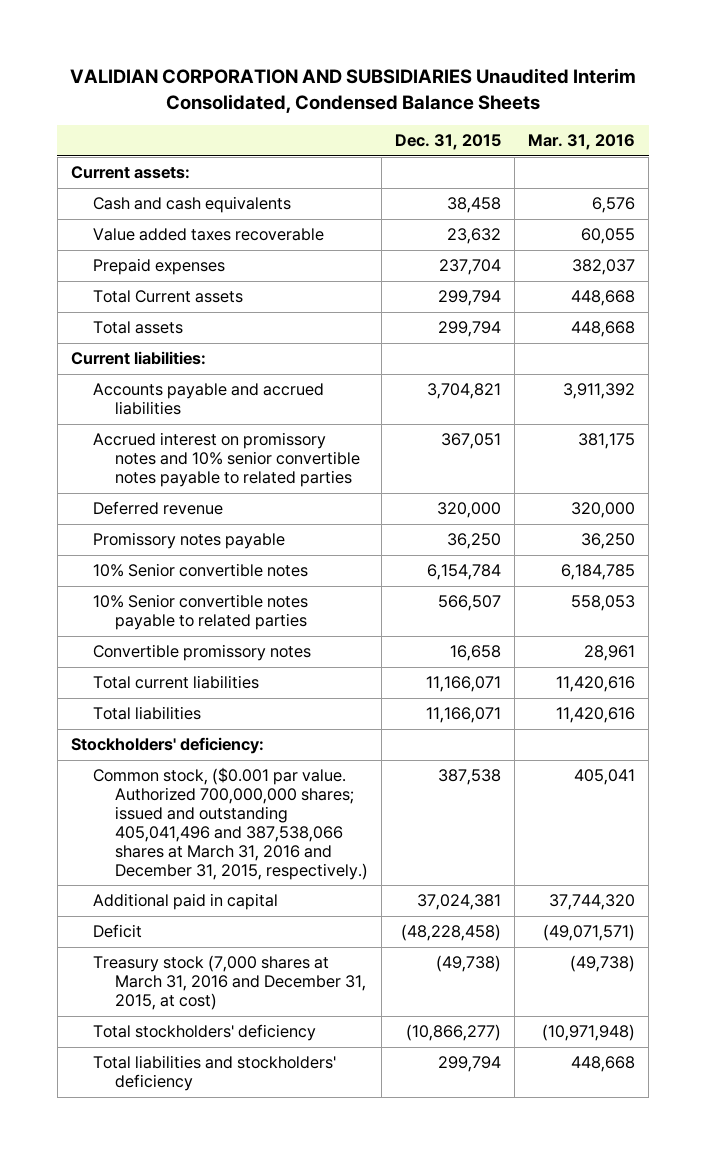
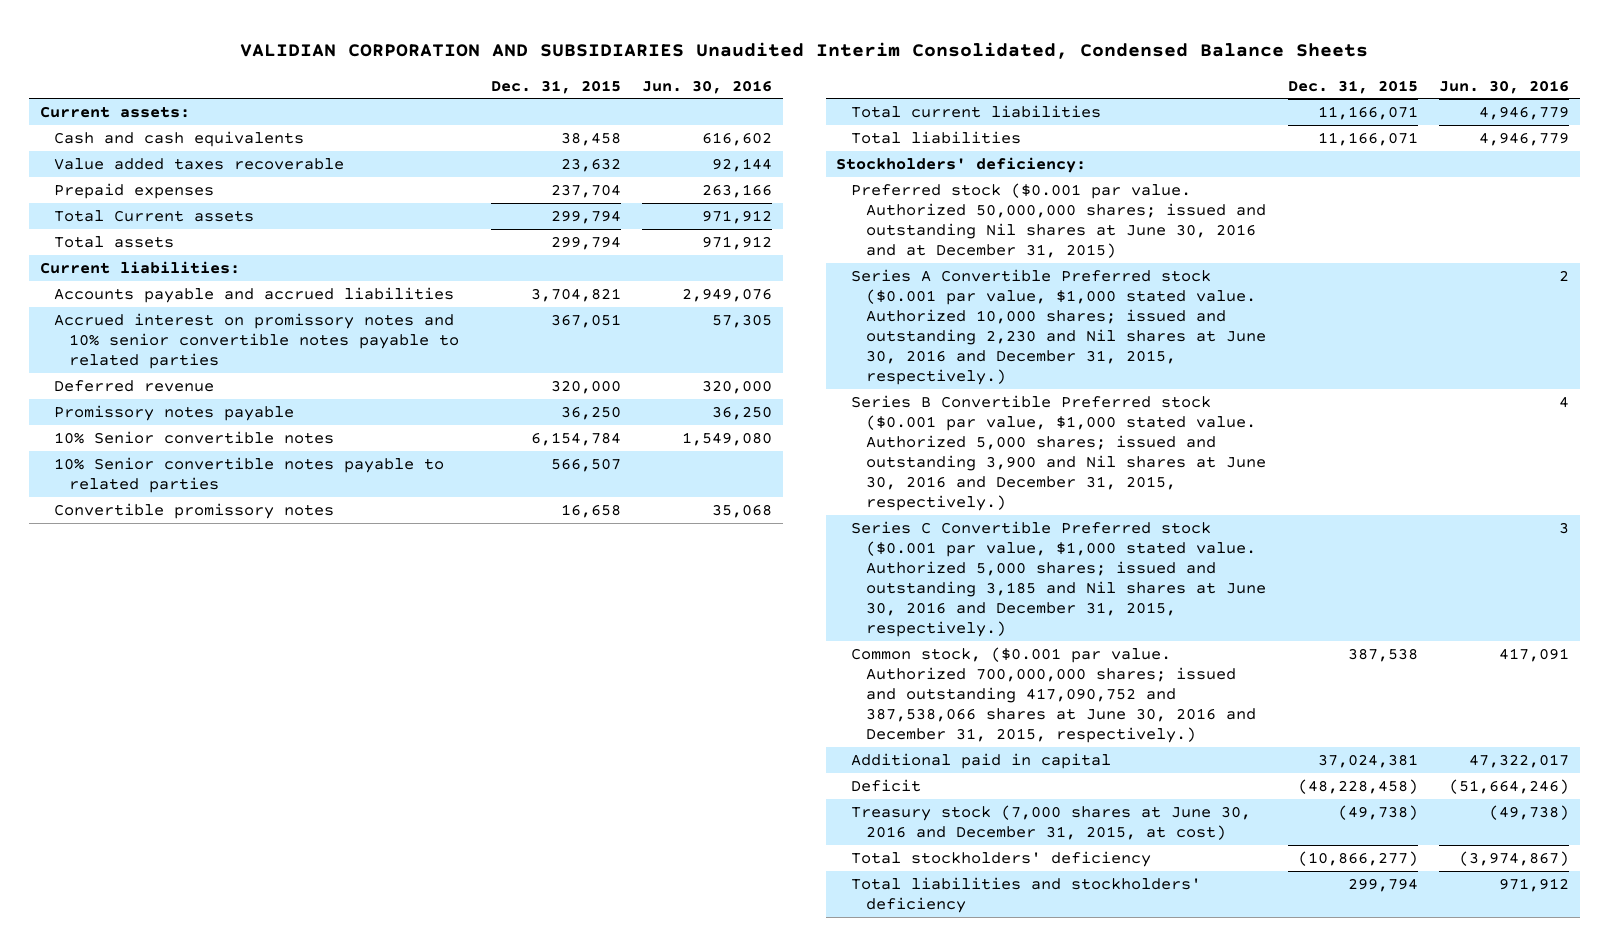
- | Dec. 31, 2015 | Mar. 31, 2016
+ | Dec. 31, 2015 | Jun. 30, 2016
- Common stock, ($0.001 par value. Authorized 700,000,000 shares; issued and outstanding 405,041,496 and 387,538,066 shares at March 31, 2016 and December 31, 2015, respectively.) | 387,538 | 405,041
+ Preferred stock ($0.001 par value. Authorized 50,000,000 shares; issued and outstanding Nil shares at June 30, 2016 and at December 31, 2015)
+ Series A Convertible Preferred stock ($0.001 par value, $1,000 stated value. Authorized 10,000 shares; issued and outstanding 2,230 and Nil shares at June 30, 2016 and December 31, 2015, respectively.) | | 2
+ Series B Convertible Preferred stock ($0.001 par value, $1,000 stated value. Authorized 5,000 shares; issued and outstanding 3,900 and Nil shares at June 30, 2016 and December 31, 2015, respectively.) | | 4
+ Series C Convertible Preferred stock ($0.001 par value, $1,000 stated value. Authorized 5,000 shares; issued and outstanding 3,185 and Nil shares at June 30, 2016 and December 31, 2015, respectively.) | | 3
+ Common stock, ($0.001 par value. Authorized 700,000,000 shares; issued and outstanding 417,090,752 and 387,538,066 shares at June 30, 2016 and December 31, 2015, respectively.) | 387,538 | 417,091
- Treasury stock (7,000 shares at March 31, 2016 and December 31, 2015, at cost) | (49,738) | (49,738)
+ Treasury stock (7,000 shares at June 30, 2016 and December 31, 2015, at cost) | (49,738) | (49,738)

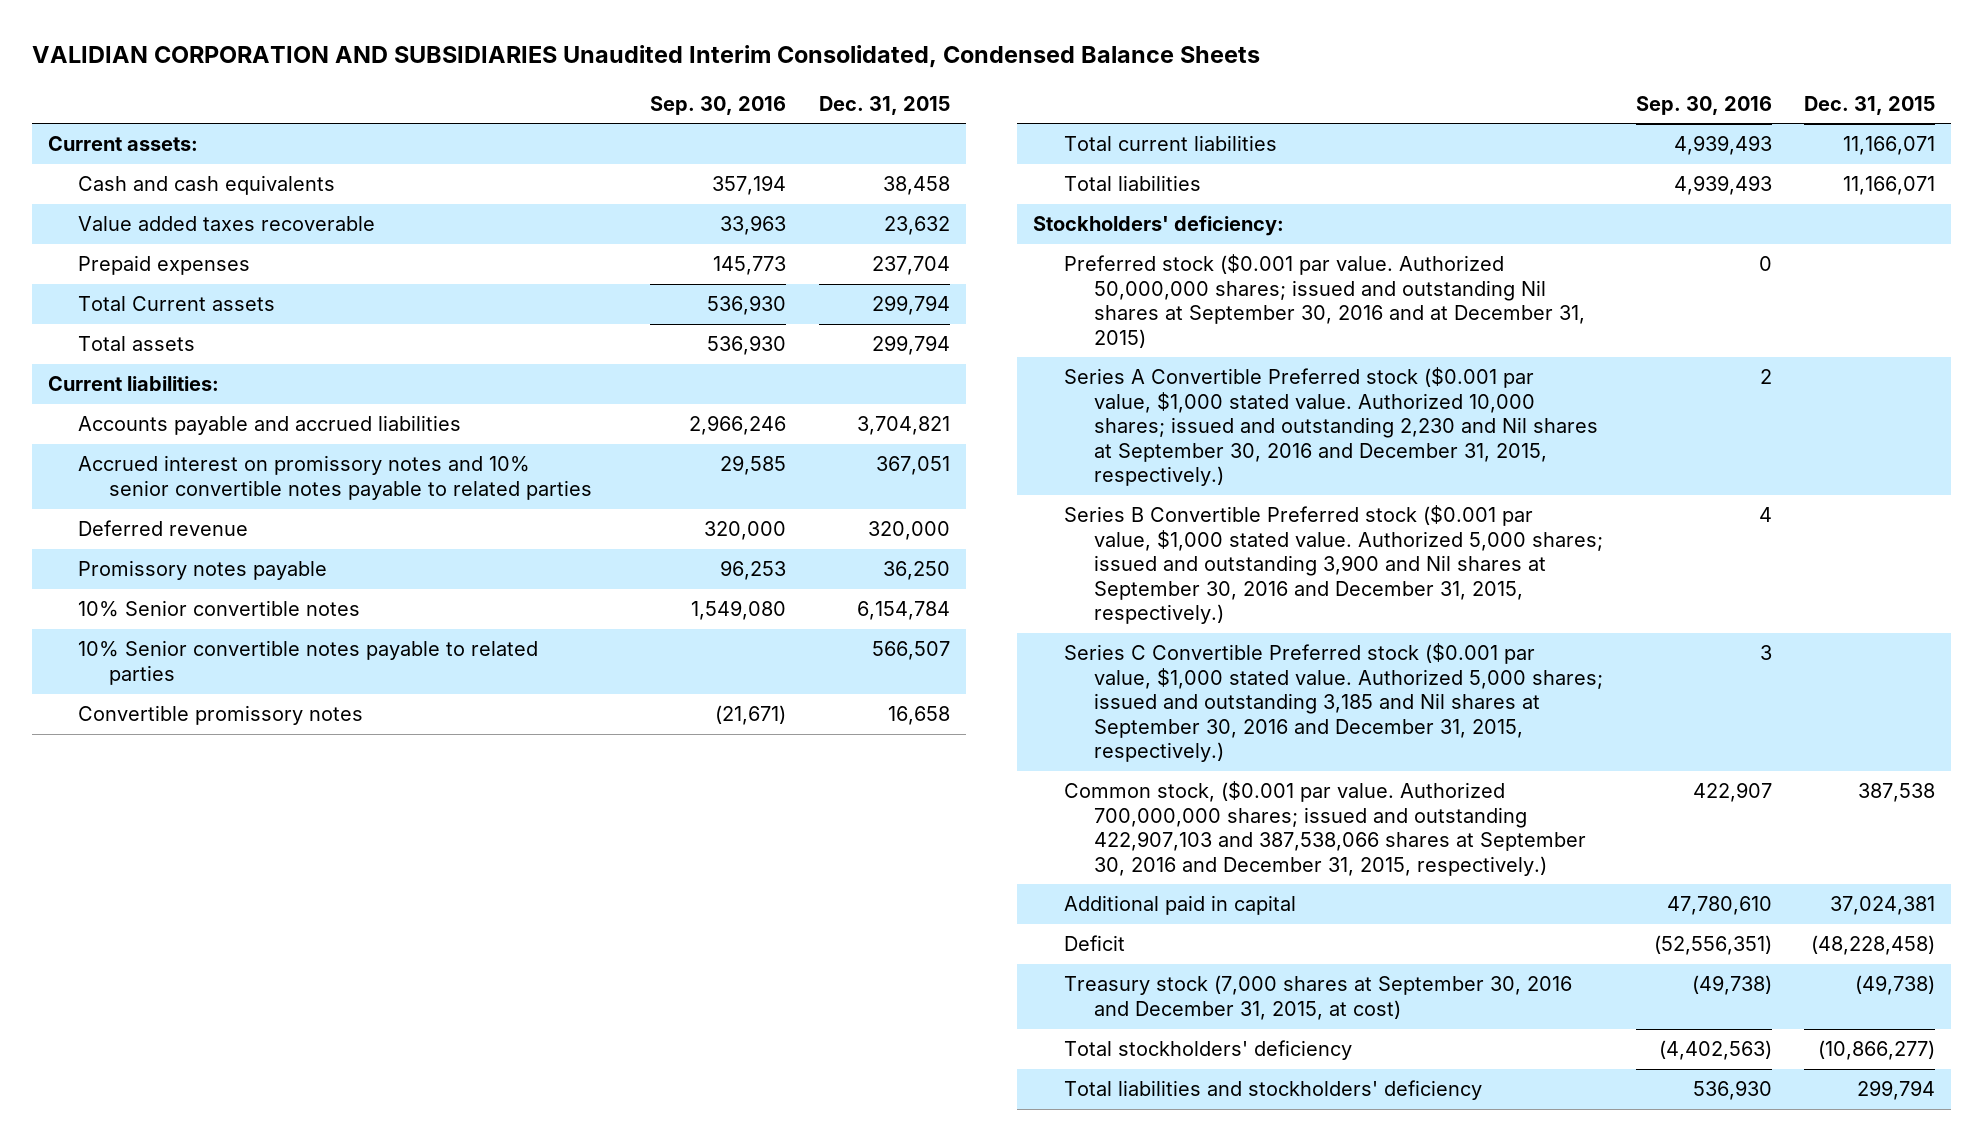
- | Dec. 31, 2015 | Jun. 30, 2016
+ | Sep. 30, 2016 | Dec. 31, 2015
- Preferred stock ($0.001 par value. Authorized 50,000,000 shares; issued and outstanding Nil shares at June 30, 2016 and at December 31, 2015)
- Series A Convertible Preferred stock ($0.001 par value, $1,000 stated value. Authorized 10,000 shares; issued and outstanding 2,230 and Nil shares at June 30, 2016 and December 31, 2015, respectively.) | | 2
- Series B Convertible Preferred stock ($0.001 par value, $1,000 stated value. Authorized 5,000 shares; issued and outstanding 3,900 and Nil shares at June 30, 2016 and December 31, 2015, respectively.) | | 4
- Series C Convertible Preferred stock ($0.001 par value, $1,000 stated value. Authorized 5,000 shares; issued and outstanding 3,185 and Nil shares at June 30, 2016 and December 31, 2015, respectively.) | | 3
- Common stock, ($0.001 par value. Authorized 700,000,000 shares; issued and outstanding 417,090,752 and 387,538,066 shares at June 30, 2016 and December 31, 2015, respectively.) | 387,538 | 417,091
+ Preferred stock ($0.001 par value. Authorized 50,000,000 shares; issued and outstanding Nil shares at September 30, 2016 and at December 31, 2015) | 0 |
+ Series A Convertible Preferred stock ($0.001 par value, $1,000 stated value. Authorized 10,000 shares; issued and outstanding 2,230 and Nil shares at September 30, 2016 and December 31, 2015, respectively.) | 2 |
+ Series B Convertible Preferred stock ($0.001 par value, $1,000 stated value. Authorized 5,000 shares; issued and outstanding 3,900 and Nil shares at September 30, 2016 and December 31, 2015, respectively.) | 4 |
+ Series C Convertible Preferred stock ($0.001 par value, $1,000 stated value. Authorized 5,000 shares; issued and outstanding 3,185 and Nil shares at September 30, 2016 and December 31, 2015, respectively.) | 3 |
+ Common stock, ($0.001 par value. Authorized 700,000,000 shares; issued and outstanding 422,907,103 and 387,538,066 shares at September 30, 2016 and December 31, 2015, respectively.) | 422,907 | 387,538
- Treasury stock (7,000 shares at June 30, 2016 and December 31, 2015, at cost) | (49,738) | (49,738)
+ Treasury stock (7,000 shares at September 30, 2016 and December 31, 2015, at cost) | (49,738) | (49,738)

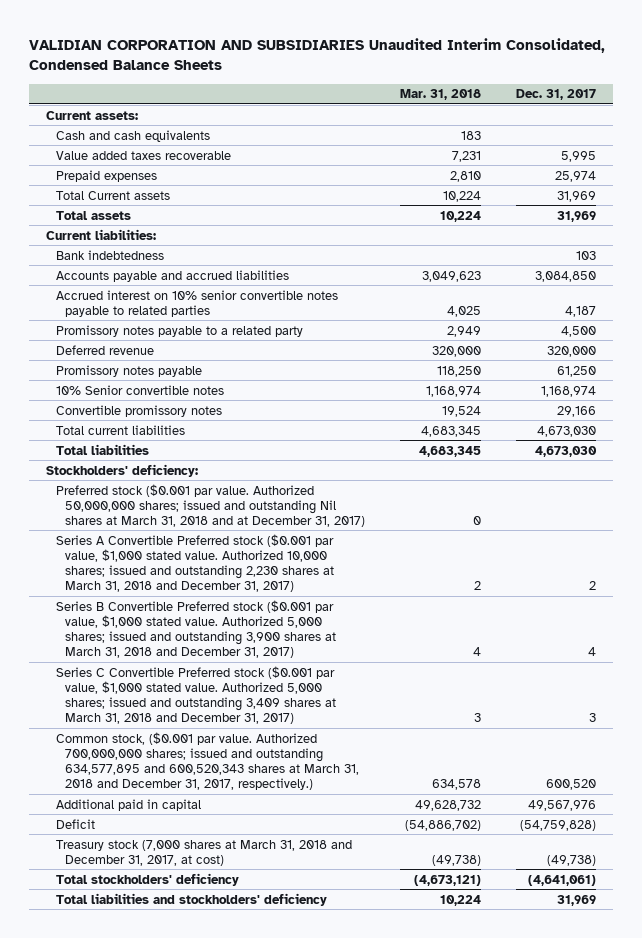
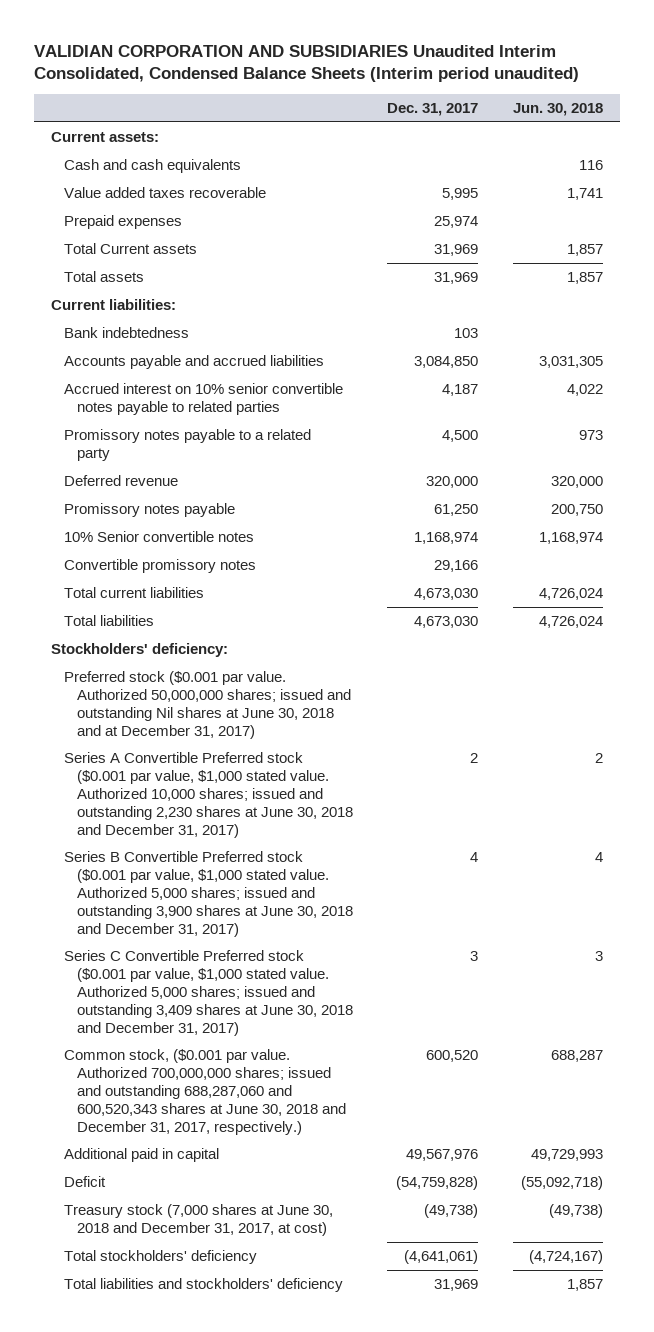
- VALIDIAN CORPORATION AND SUBSIDIARIES Unaudited Interim Consolidated, Condensed Balance Sheets
+ VALIDIAN CORPORATION AND SUBSIDIARIES Unaudited Interim Consolidated, Condensed Balance Sheets (Interim period unaudited)
- | Mar. 31, 2018 | Dec. 31, 2017
+ | Dec. 31, 2017 | Jun. 30, 2018
- Preferred stock ($0.001 par value. Authorized 50,000,000 shares; issued and outstanding Nil shares at March 31, 2018 and at December 31, 2017) | 0 |
- Series A Convertible Preferred stock ($0.001 par value, $1,000 stated value. Authorized 10,000 shares; issued and outstanding 2,230 shares at March 31, 2018 and December 31, 2017) | 2 | 2
- Series B Convertible Preferred stock ($0.001 par value, $1,000 stated value. Authorized 5,000 shares; issued and outstanding 3,900 shares at March 31, 2018 and December 31, 2017) | 4 | 4
- Series C Convertible Preferred stock ($0.001 par value, $1,000 stated value. Authorized 5,000 shares; issued and outstanding 3,409 shares at March 31, 2018 and December 31, 2017) | 3 | 3
- Common stock, ($0.001 par value. Authorized 700,000,000 shares; issued and outstanding 634,577,895 and 600,520,343 shares at March 31, 2018 and December 31, 2017, respectively.) | 634,578 | 600,520
+ Preferred stock ($0.001 par value. Authorized 50,000,000 shares; issued and outstanding Nil shares at June 30, 2018 and at December 31, 2017)
+ Series A Convertible Preferred stock ($0.001 par value, $1,000 stated value. Authorized 10,000 shares; issued and outstanding 2,230 shares at June 30, 2018 and December 31, 2017) | 2 | 2
+ Series B Convertible Preferred stock ($0.001 par value, $1,000 stated value. Authorized 5,000 shares; issued and outstanding 3,900 shares at June 30, 2018 and December 31, 2017) | 4 | 4
+ Series C Convertible Preferred stock ($0.001 par value, $1,000 stated value. Authorized 5,000 shares; issued and outstanding 3,409 shares at June 30, 2018 and December 31, 2017) | 3 | 3
+ Common stock, ($0.001 par value. Authorized 700,000,000 shares; issued and outstanding 688,287,060 and 600,520,343 shares at June 30, 2018 and December 31, 2017, respectively.) | 600,520 | 688,287
- Treasury stock (7,000 shares at March 31, 2018 and December 31, 2017, at cost) | (49,738) | (49,738)
+ Treasury stock (7,000 shares at June 30, 2018 and December 31, 2017, at cost) | (49,738) | (49,738)

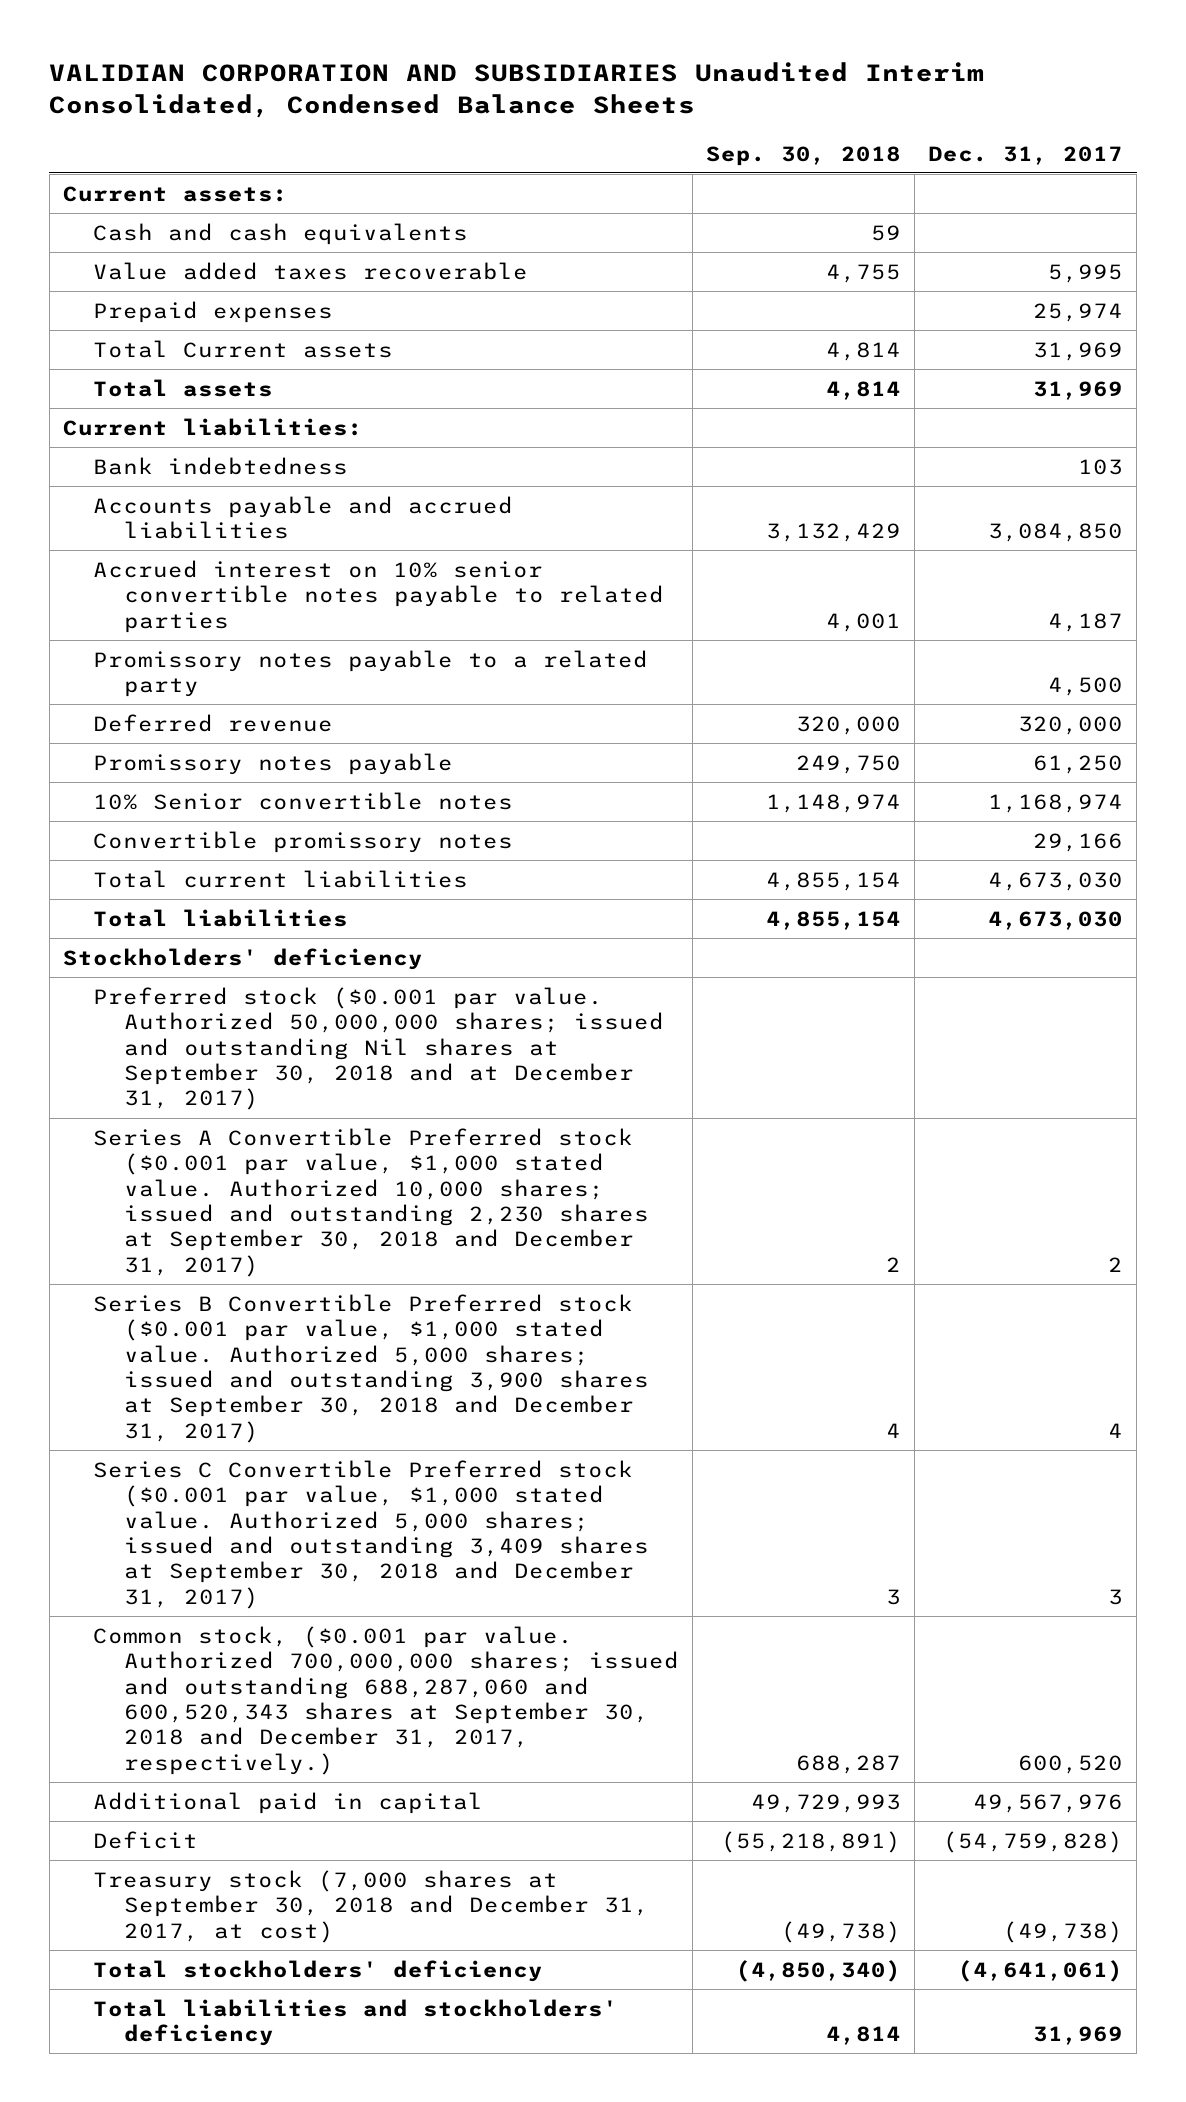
- VALIDIAN CORPORATION AND SUBSIDIARIES Unaudited Interim Consolidated, Condensed Balance Sheets (Interim period unaudited)
+ VALIDIAN CORPORATION AND SUBSIDIARIES Unaudited Interim Consolidated, Condensed Balance Sheets
- | Dec. 31, 2017 | Jun. 30, 2018
+ | Sep. 30, 2018 | Dec. 31, 2017
- Stockholders' deficiency:
- Preferred stock ($0.001 par value. Authorized 50,000,000 shares; issued and outstanding Nil shares at June 30, 2018 and at December 31, 2017)
- Series A Convertible Preferred stock ($0.001 par value, $1,000 stated value. Authorized 10,000 shares; issued and outstanding 2,230 shares at June 30, 2018 and December 31, 2017) | 2 | 2
- Series B Convertible Preferred stock ($0.001 par value, $1,000 stated value. Authorized 5,000 shares; issued and outstanding 3,900 shares at June 30, 2018 and December 31, 2017) | 4 | 4
- Series C Convertible Preferred stock ($0.001 par value, $1,000 stated value. Authorized 5,000 shares; issued and outstanding 3,409 shares at June 30, 2018 and December 31, 2017) | 3 | 3
- Common stock, ($0.001 par value. Authorized 700,000,000 shares; issued and outstanding 688,287,060 and 600,520,343 shares at June 30, 2018 and December 31, 2017, respectively.) | 600,520 | 688,287
+ Stockholders' deficiency
+ Preferred stock ($0.001 par value. Authorized 50,000,000 shares; issued and outstanding Nil shares at September 30, 2018 and at December 31, 2017)
+ Series A Convertible Preferred stock ($0.001 par value, $1,000 stated value. Authorized 10,000 shares; issued and outstanding 2,230 shares at September 30, 2018 and December 31, 2017) | 2 | 2
+ Series B Convertible Preferred stock ($0.001 par value, $1,000 stated value. Authorized 5,000 shares; issued and outstanding 3,900 shares at September 30, 2018 and December 31, 2017) | 4 | 4
+ Series C Convertible Preferred stock ($0.001 par value, $1,000 stated value. Authorized 5,000 shares; issued and outstanding 3,409 shares at September 30, 2018 and December 31, 2017) | 3 | 3
+ Common stock, ($0.001 par value. Authorized 700,000,000 shares; issued and outstanding 688,287,060 and 600,520,343 shares at September 30, 2018 and December 31, 2017, respectively.) | 688,287 | 600,520
- Treasury stock (7,000 shares at June 30, 2018 and December 31, 2017, at cost) | (49,738) | (49,738)
+ Treasury stock (7,000 shares at September 30, 2018 and December 31, 2017, at cost) | (49,738) | (49,738)

